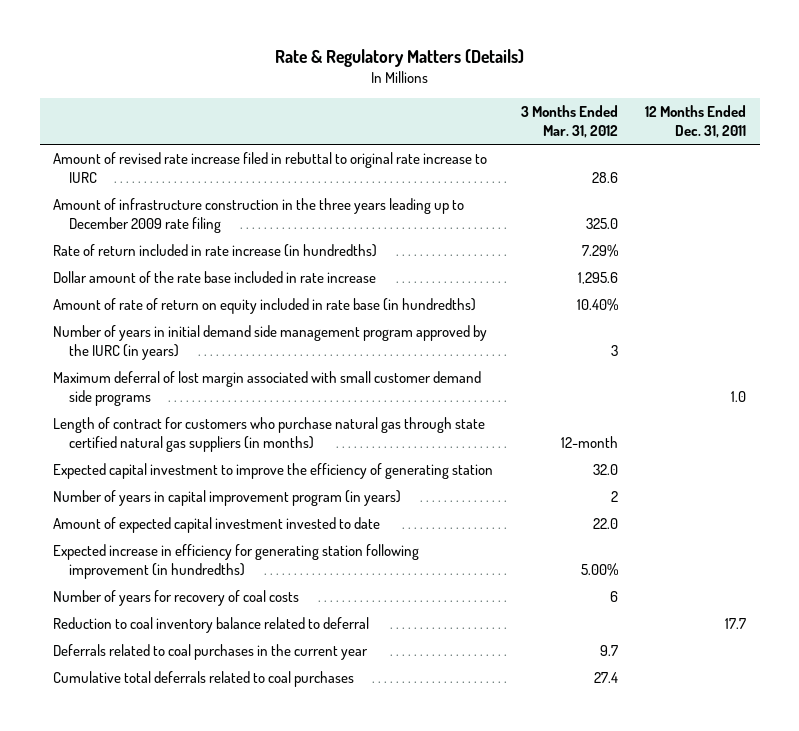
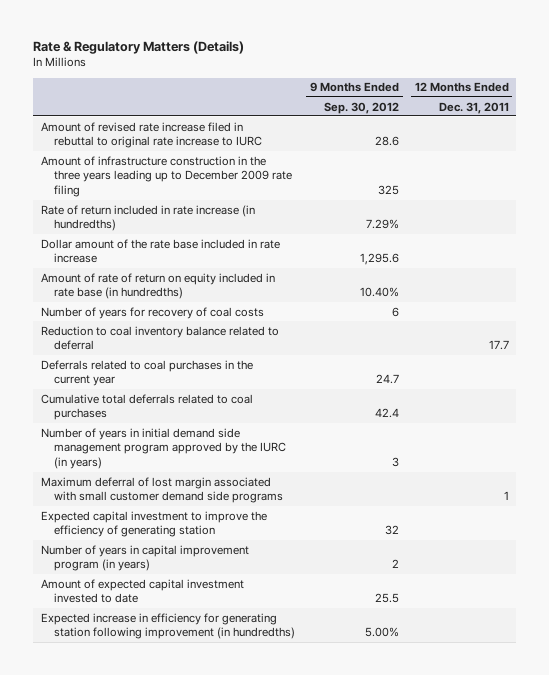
- | 3 Months Ended Mar. 31, 2012 | 12 Months Ended Dec. 31, 2011
+ | 9 Months Ended Sep. 30, 2012 | 12 Months Ended Dec. 31, 2011
moved up: Number of years for recovery of coal costs | 6 |
moved up: Reduction to coal inventory balance related to deferral | | 17.7
moved up: Deferrals related to coal purchases in the current year | 24.7 |
moved up: Cumulative total deferrals related to coal purchases | 42.4 |
- Maximum deferral of lost margin associated with small customer demand side programs | | 1.0
- Length of contract for customers who purchase natural gas through state certified natural gas suppliers (in months) | 12-month |
+ Maximum deferral of lost margin associated with small customer demand side programs | | 1

